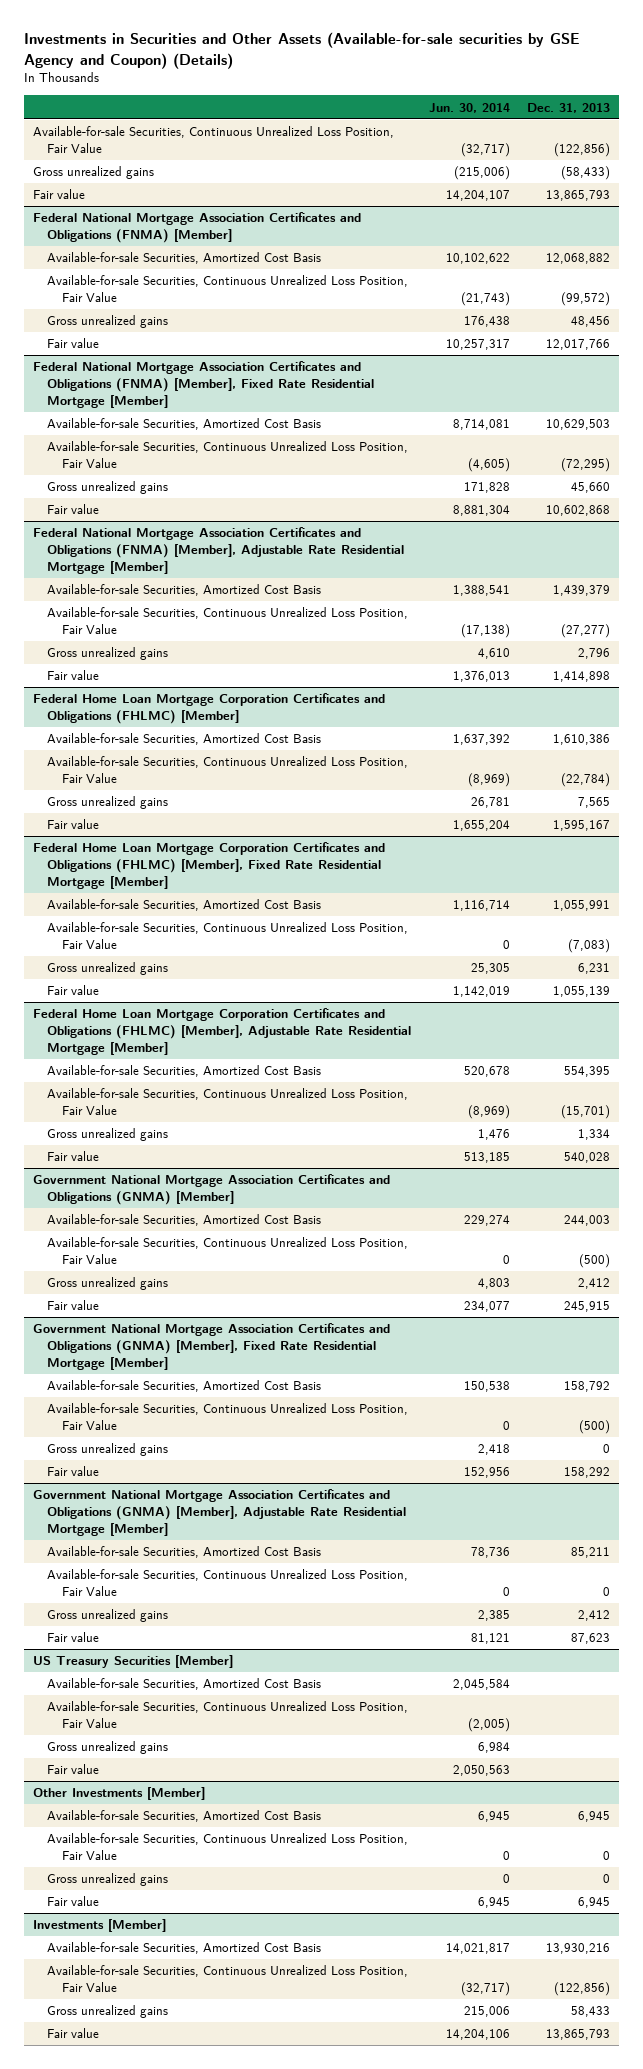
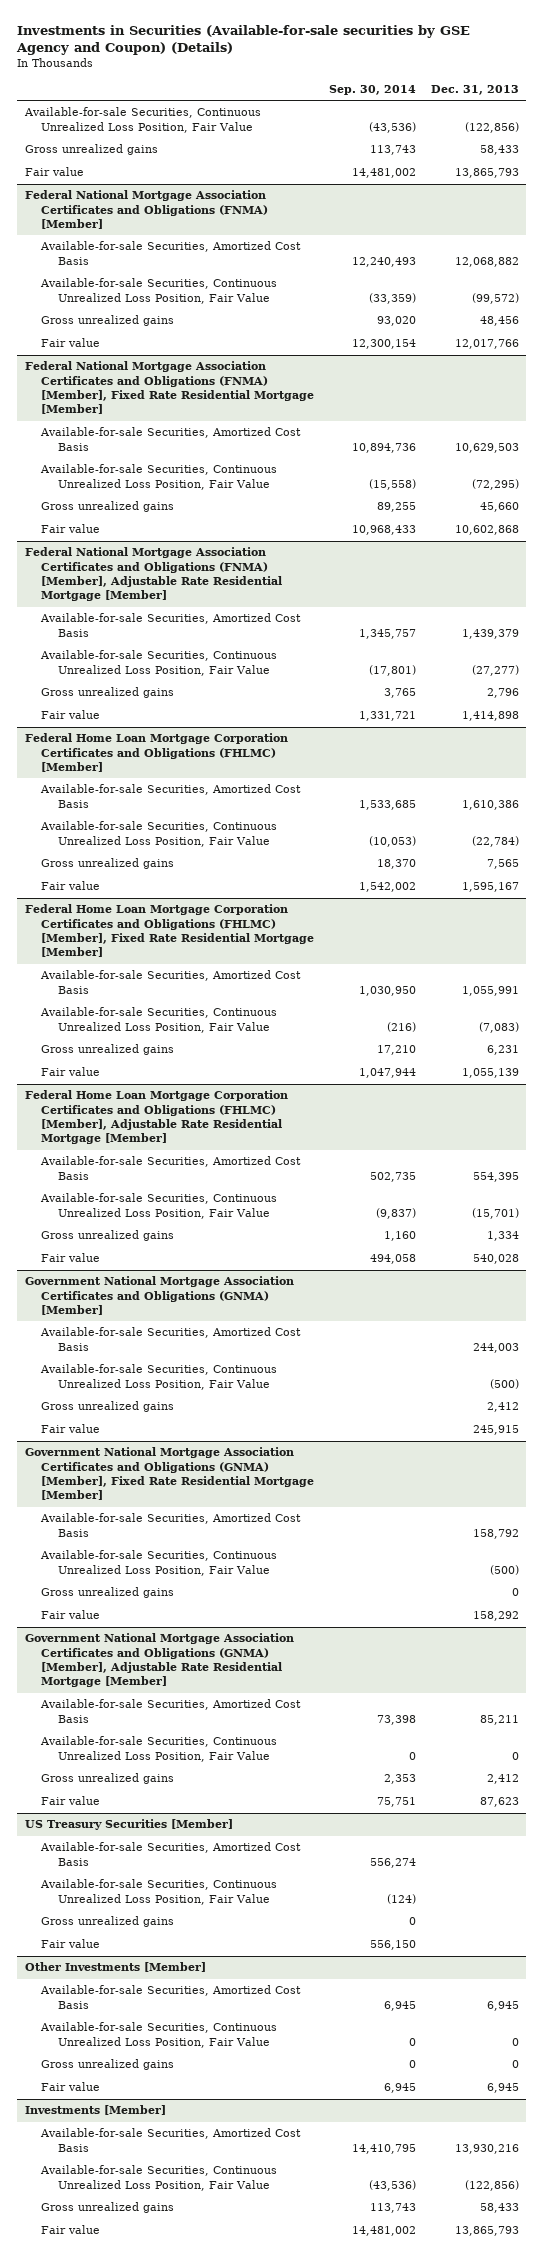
- Investments in Securities and Other Assets (Available-for-sale securities by GSE Agency and Coupon) (Details)
+ Investments in Securities (Available-for-sale securities by GSE Agency and Coupon) (Details)
- | Jun. 30, 2014 | Dec. 31, 2013
+ | Sep. 30, 2014 | Dec. 31, 2013
- Gross unrealized gains | (215,006) | (58,433)
+ Gross unrealized gains | 113,743 | 58,433

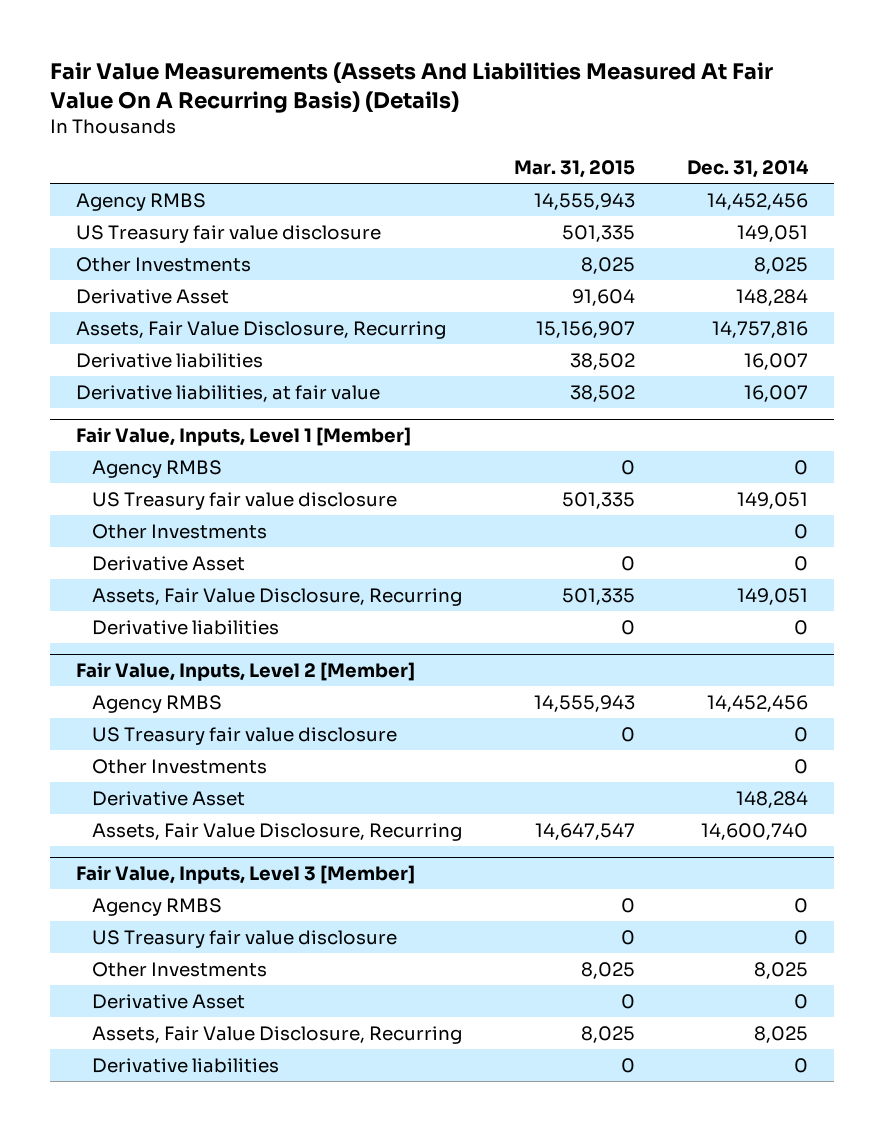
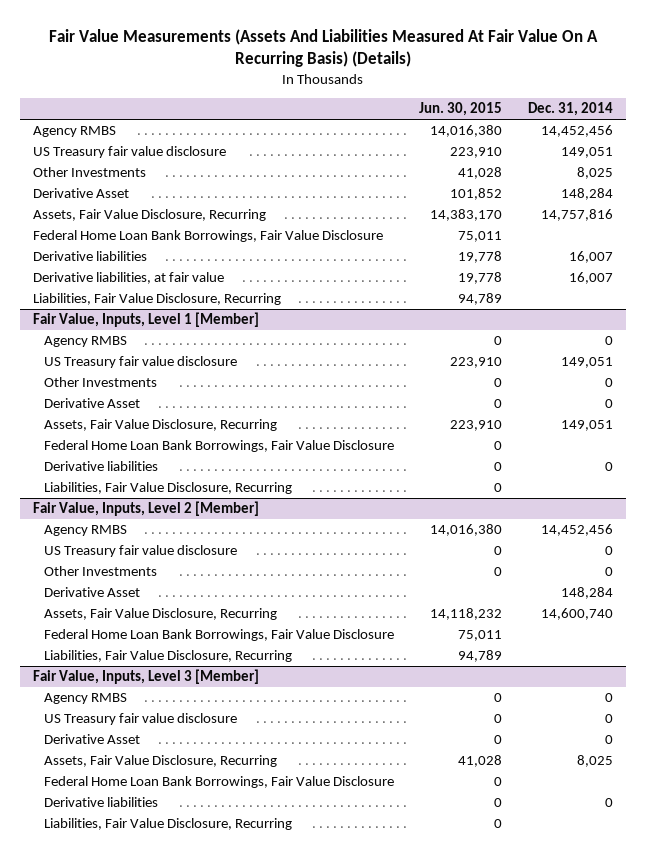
- | Mar. 31, 2015 | Dec. 31, 2014
+ | Jun. 30, 2015 | Dec. 31, 2014
+ Federal Home Loan Bank Borrowings, Fair Value Disclosure | 75,011 |
+ Liabilities, Fair Value Disclosure, Recurring | 94,789 |
@ Fair Value, Inputs, Level 1 [Member]
+ Federal Home Loan Bank Borrowings, Fair Value Disclosure | 0 |
+ Liabilities, Fair Value Disclosure, Recurring | 0 |
@ Fair Value, Inputs, Level 2 [Member]
+ Federal Home Loan Bank Borrowings, Fair Value Disclosure | 75,011 |
+ Liabilities, Fair Value Disclosure, Recurring | 94,789 |
@ Fair Value, Inputs, Level 3 [Member]
- Other Investments | 8,025 | 8,025
+ Federal Home Loan Bank Borrowings, Fair Value Disclosure | 0 |
+ Liabilities, Fair Value Disclosure, Recurring | 0 |

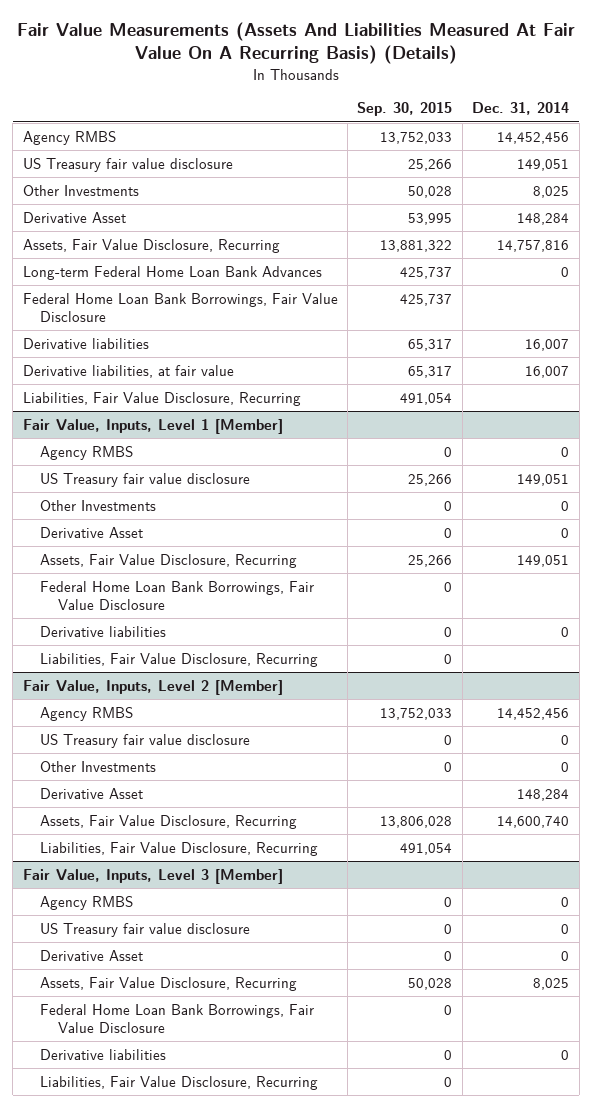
- | Jun. 30, 2015 | Dec. 31, 2014
+ | Sep. 30, 2015 | Dec. 31, 2014
+ Long-term Federal Home Loan Bank Advances | 425,737 | 0
@ Fair Value, Inputs, Level 2 [Member]
- Federal Home Loan Bank Borrowings, Fair Value Disclosure | 75,011 |

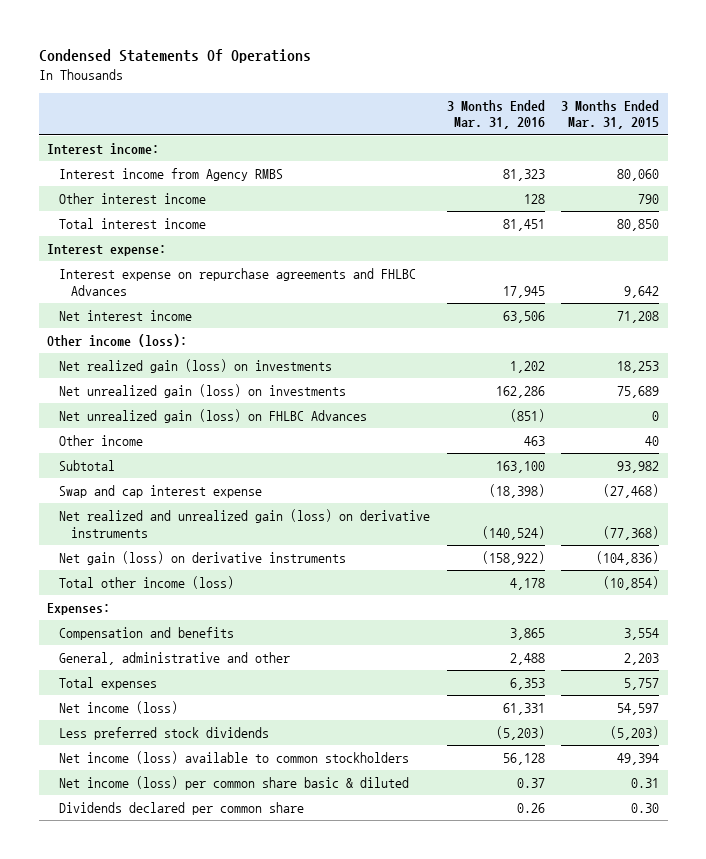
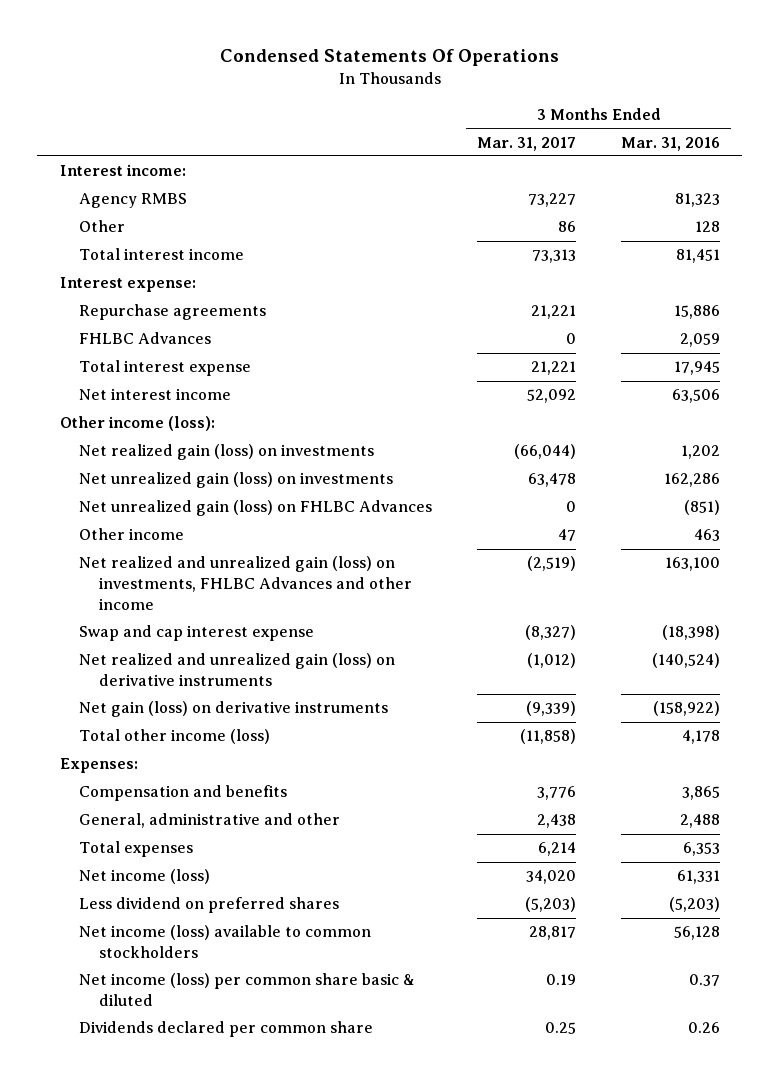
- | 3 Months Ended Mar. 31, 2016 | 3 Months Ended Mar. 31, 2015
+ | 3 Months Ended Mar. 31, 2017 | 3 Months Ended Mar. 31, 2016
- Interest income from Agency RMBS | 81,323 | 80,060
- Other interest income | 128 | 790
+ Agency RMBS | 73,227 | 81,323
+ Other | 86 | 128
- Interest expense on repurchase agreements and FHLBC Advances | 17,945 | 9,642
+ Repurchase agreements | 21,221 | 15,886
+ FHLBC Advances | 0 | 2,059
+ Total interest expense | 21,221 | 17,945
- Subtotal | 163,100 | 93,982
+ Net realized and unrealized gain (loss) on investments, FHLBC Advances and other income | (2,519) | 163,100
- Less preferred stock dividends | (5,203) | (5,203)
+ Less dividend on preferred shares | (5,203) | (5,203)

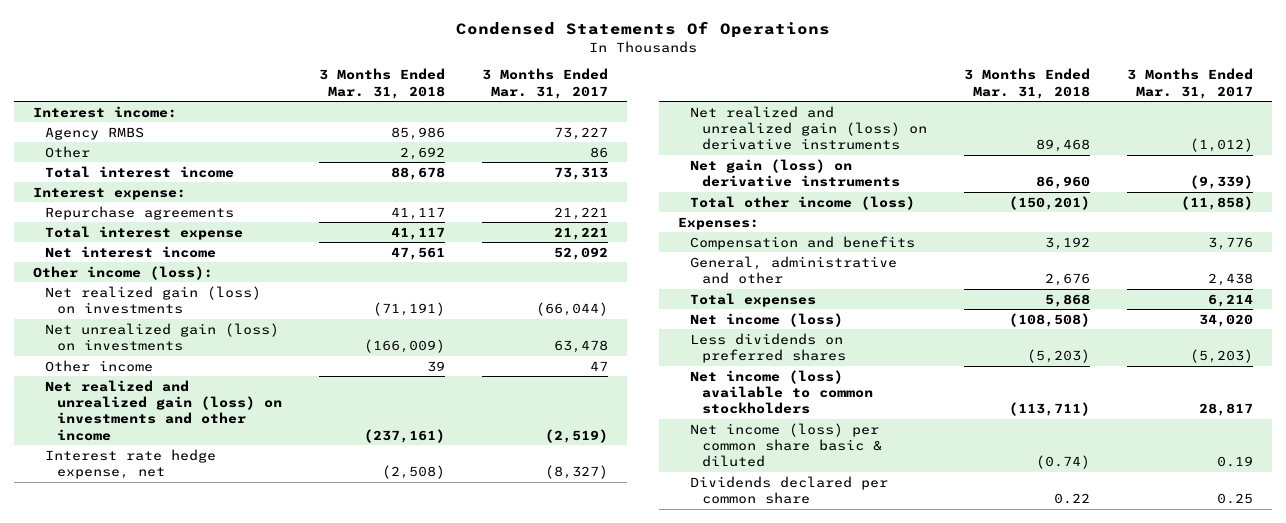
- | 3 Months Ended Mar. 31, 2017 | 3 Months Ended Mar. 31, 2016
+ | 3 Months Ended Mar. 31, 2018 | 3 Months Ended Mar. 31, 2017
- FHLBC Advances | 0 | 2,059
- Net unrealized gain (loss) on FHLBC Advances | 0 | (851)
- Net realized and unrealized gain (loss) on investments, FHLBC Advances and other income | (2,519) | 163,100
- Swap and cap interest expense | (8,327) | (18,398)
+ Net realized and unrealized gain (loss) on investments and other income | (237,161) | (2,519)
+ Interest rate hedge expense, net | (2,508) | (8,327)
- Less dividend on preferred shares | (5,203) | (5,203)
+ Less dividends on preferred shares | (5,203) | (5,203)

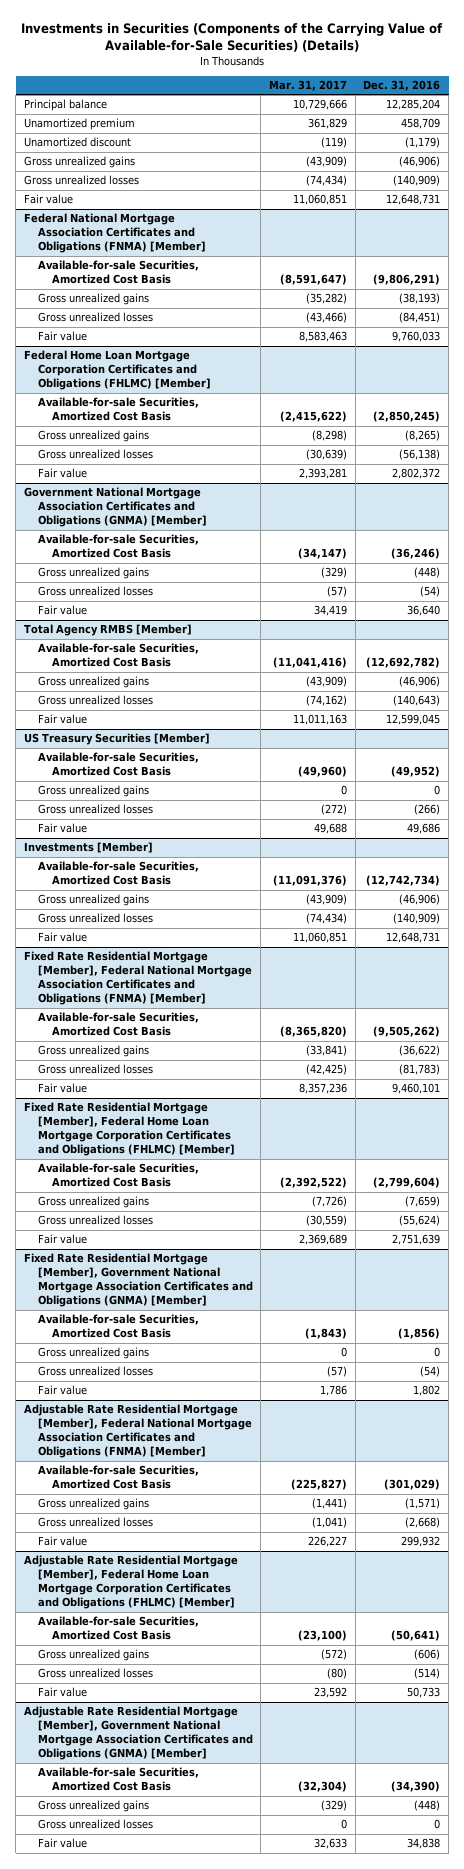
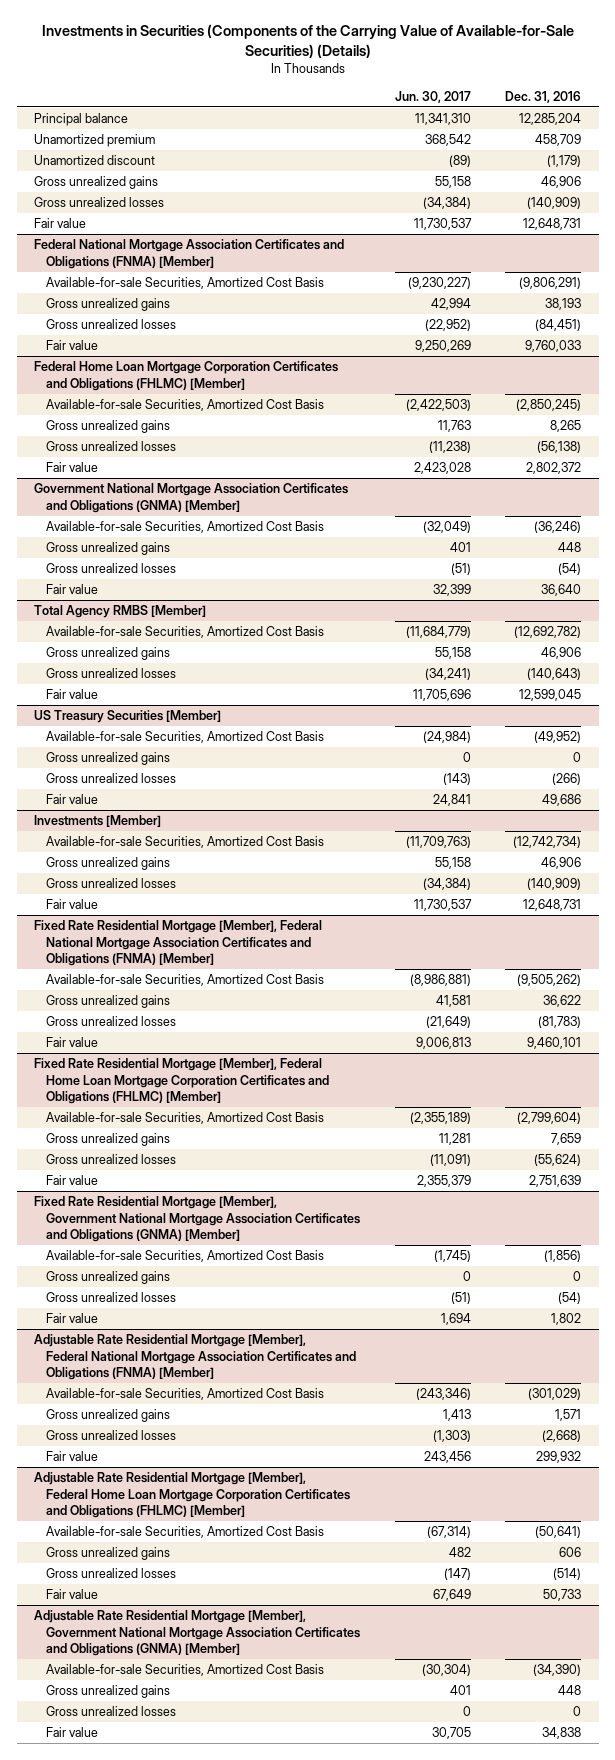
- | Mar. 31, 2017 | Dec. 31, 2016
+ | Jun. 30, 2017 | Dec. 31, 2016
- Gross unrealized gains | (43,909) | (46,906)
+ Gross unrealized gains | 55,158 | 46,906
@ Federal National Mortgage Association Certificates and Obligations (FNMA) [Member]
- Gross unrealized gains | (35,282) | (38,193)
+ Gross unrealized gains | 42,994 | 38,193
@ Federal Home Loan Mortgage Corporation Certificates and Obligations (FHLMC) [Member]
- Gross unrealized gains | (8,298) | (8,265)
+ Gross unrealized gains | 11,763 | 8,265
@ Government National Mortgage Association Certificates and Obligations (GNMA) [Member]
- Gross unrealized gains | (329) | (448)
+ Gross unrealized gains | 401 | 448
@ Total Agency RMBS [Member]
- Gross unrealized gains | (43,909) | (46,906)
+ Gross unrealized gains | 55,158 | 46,906
@ Investments [Member]
- Gross unrealized gains | (43,909) | (46,906)
+ Gross unrealized gains | 55,158 | 46,906
@ Fixed Rate Residential Mortgage [Member], Federal National Mortgage Association Certificates and Obligations (FNMA) [Member]
- Gross unrealized gains | (33,841) | (36,622)
+ Gross unrealized gains | 41,581 | 36,622
@ Fixed Rate Residential Mortgage [Member], Federal Home Loan Mortgage Corporation Certificates and Obligations (FHLMC) [Member]
- Gross unrealized gains | (7,726) | (7,659)
+ Gross unrealized gains | 11,281 | 7,659
@ Adjustable Rate Residential Mortgage [Member], Federal National Mortgage Association Certificates and Obligations (FNMA) [Member]
- Gross unrealized gains | (1,441) | (1,571)
+ Gross unrealized gains | 1,413 | 1,571
@ Adjustable Rate Residential Mortgage [Member], Federal Home Loan Mortgage Corporation Certificates and Obligations (FHLMC) [Member]
- Gross unrealized gains | (572) | (606)
+ Gross unrealized gains | 482 | 606
@ Adjustable Rate Residential Mortgage [Member], Government National Mortgage Association Certificates and Obligations (GNMA) [Member]
- Gross unrealized gains | (329) | (448)
+ Gross unrealized gains | 401 | 448

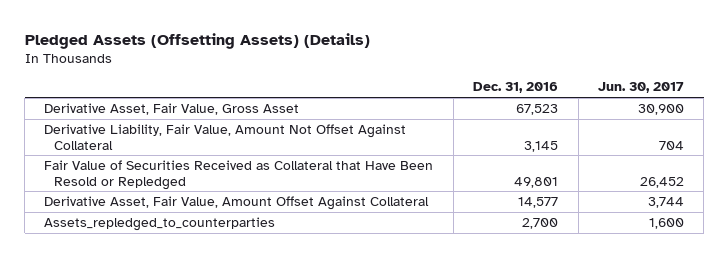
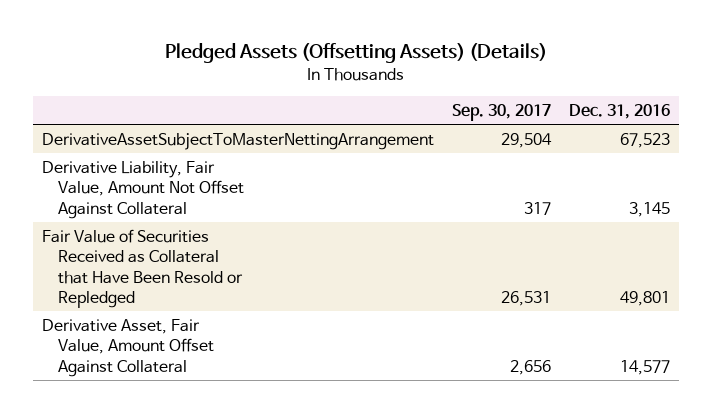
- | Dec. 31, 2016 | Jun. 30, 2017
+ | Sep. 30, 2017 | Dec. 31, 2016
- Derivative Asset, Fair Value, Gross Asset | 67,523 | 30,900
+ DerivativeAssetSubjectToMasterNettingArrangement | 29,504 | 67,523
- Assets_repledged_to_counterparties | 2,700 | 1,600

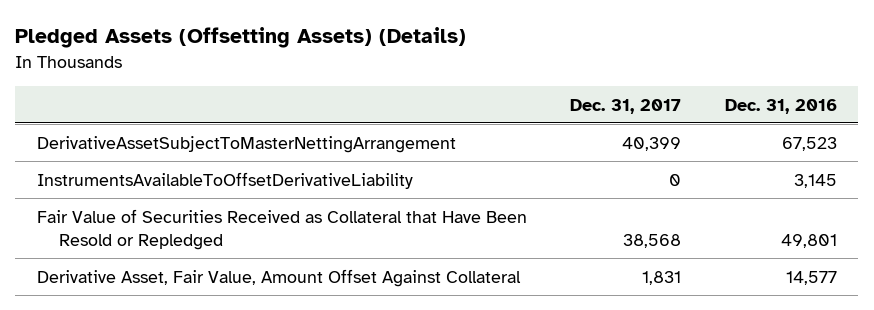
- | Sep. 30, 2017 | Dec. 31, 2016
+ | Dec. 31, 2017 | Dec. 31, 2016
- Derivative Liability, Fair Value, Amount Not Offset Against Collateral | 317 | 3,145
+ InstrumentsAvailableToOffsetDerivativeLiability | 0 | 3,145

